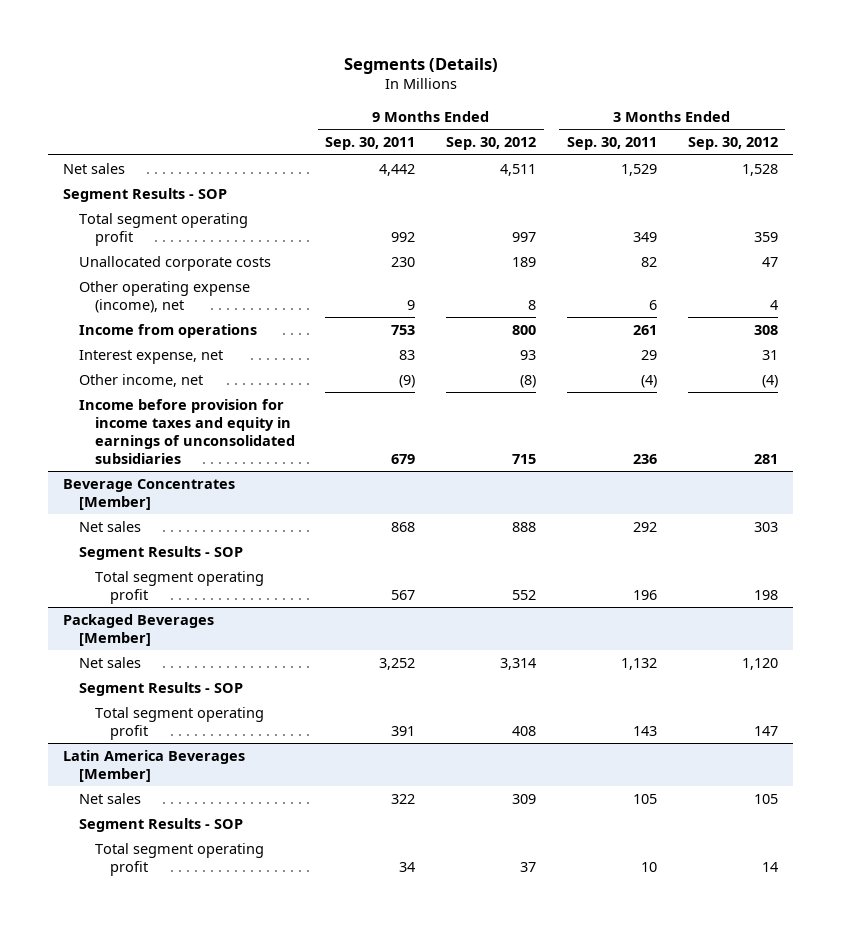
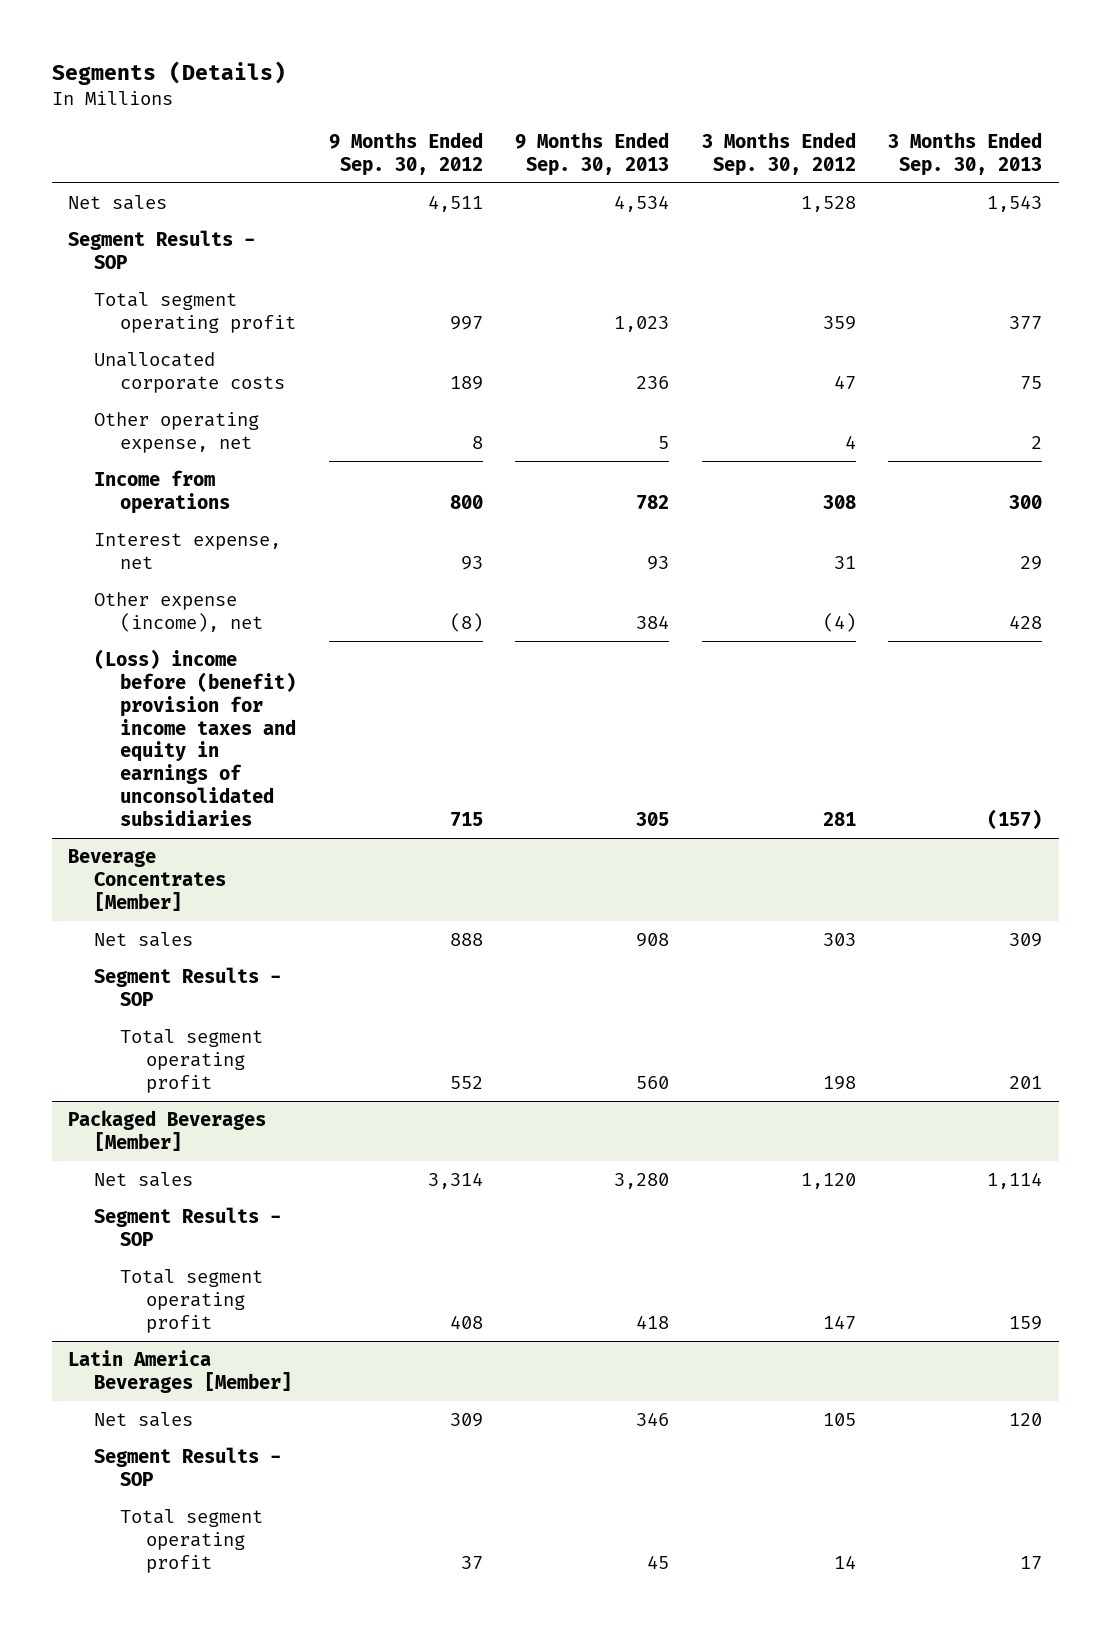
- | 9 Months Ended Sep. 30, 2011 | 9 Months Ended Sep. 30, 2012 | 3 Months Ended Sep. 30, 2011 | 3 Months Ended Sep. 30, 2012
+ | 9 Months Ended Sep. 30, 2012 | 9 Months Ended Sep. 30, 2013 | 3 Months Ended Sep. 30, 2012 | 3 Months Ended Sep. 30, 2013
- Other operating expense (income), net | 9 | 8 | 6 | 4
+ Other operating expense, net | 8 | 5 | 4 | 2
- Other income, net | (9) | (8) | (4) | (4)
- Income before provision for income taxes and equity in earnings of unconsolidated subsidiaries | 679 | 715 | 236 | 281
+ Other expense (income), net | (8) | 384 | (4) | 428
+ (Loss) income before (benefit) provision for income taxes and equity in earnings of unconsolidated subsidiaries | 715 | 305 | 281 | (157)

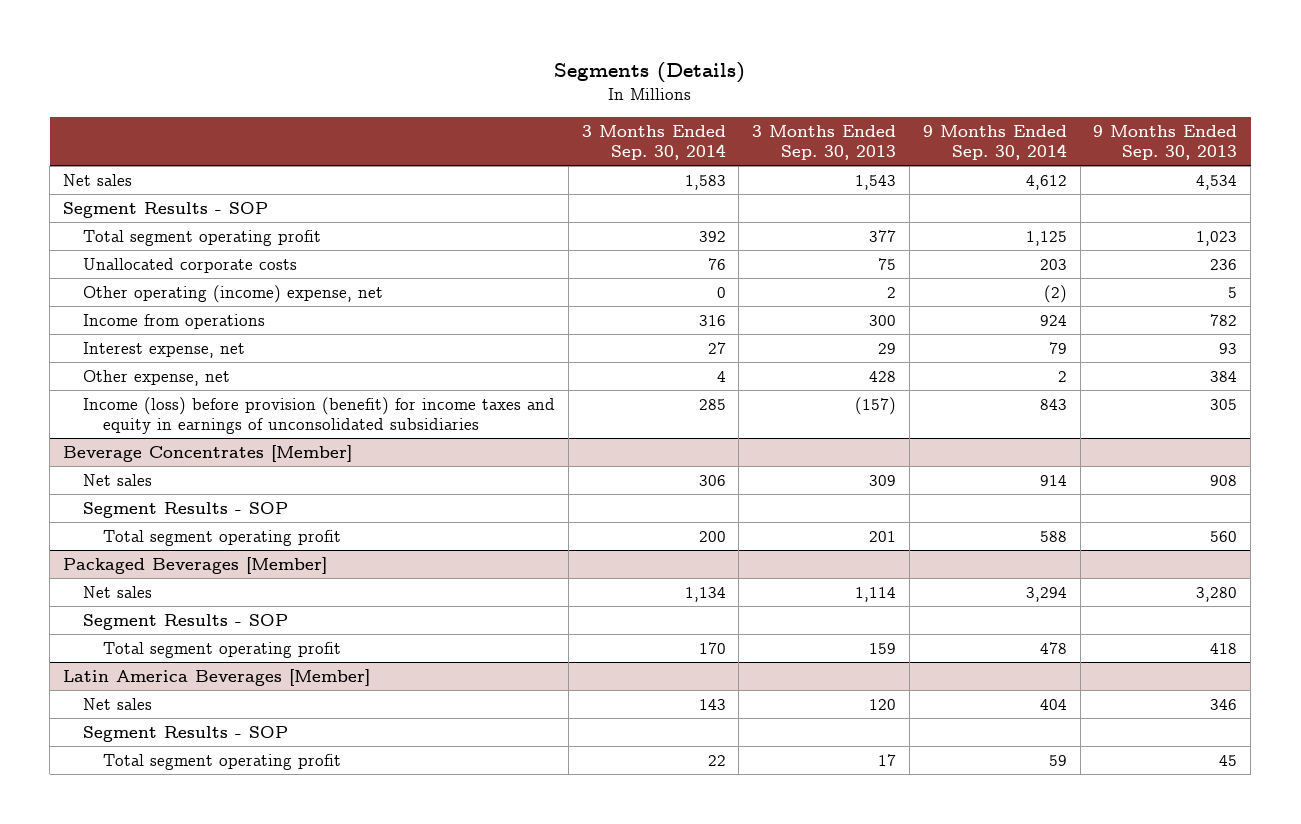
- | 9 Months Ended Sep. 30, 2012 | 9 Months Ended Sep. 30, 2013 | 3 Months Ended Sep. 30, 2012 | 3 Months Ended Sep. 30, 2013
+ | 3 Months Ended Sep. 30, 2014 | 3 Months Ended Sep. 30, 2013 | 9 Months Ended Sep. 30, 2014 | 9 Months Ended Sep. 30, 2013
- Other operating expense, net | 8 | 5 | 4 | 2
+ Other operating (income) expense, net | 0 | 2 | (2) | 5
- Other expense (income), net | (8) | 384 | (4) | 428
- (Loss) income before (benefit) provision for income taxes and equity in earnings of unconsolidated subsidiaries | 715 | 305 | 281 | (157)
+ Other expense, net | 4 | 428 | 2 | 384
+ Income (loss) before provision (benefit) for income taxes and equity in earnings of unconsolidated subsidiaries | 285 | (157) | 843 | 305

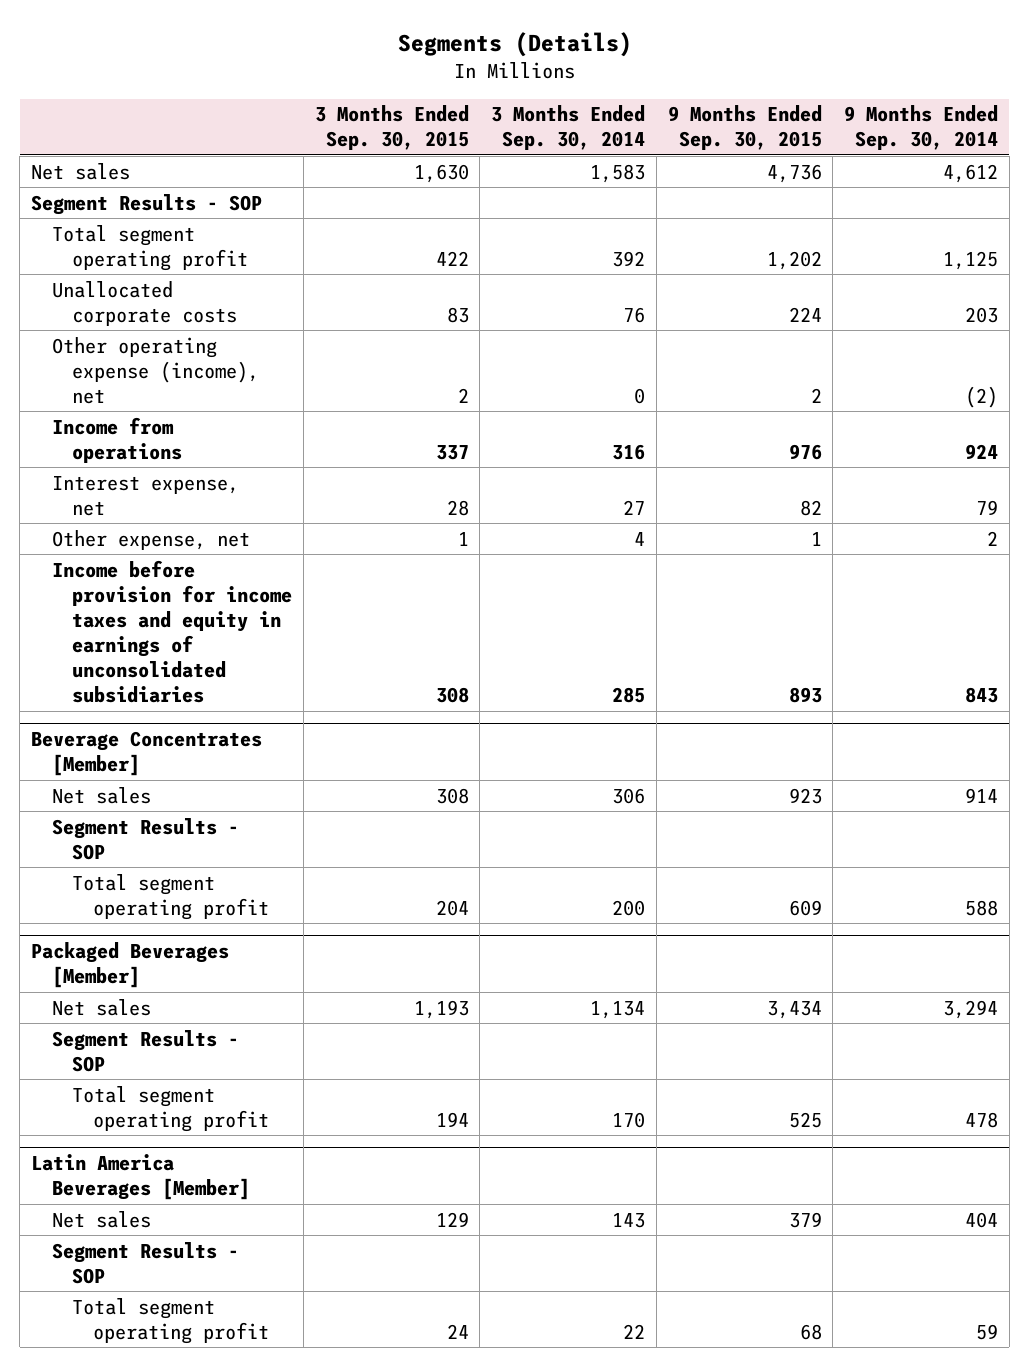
- | 3 Months Ended Sep. 30, 2014 | 3 Months Ended Sep. 30, 2013 | 9 Months Ended Sep. 30, 2014 | 9 Months Ended Sep. 30, 2013
+ | 3 Months Ended Sep. 30, 2015 | 3 Months Ended Sep. 30, 2014 | 9 Months Ended Sep. 30, 2015 | 9 Months Ended Sep. 30, 2014
- Other operating (income) expense, net | 0 | 2 | (2) | 5
+ Other operating expense (income), net | 2 | 0 | 2 | (2)
- Income (loss) before provision (benefit) for income taxes and equity in earnings of unconsolidated subsidiaries | 285 | (157) | 843 | 305
+ Income before provision for income taxes and equity in earnings of unconsolidated subsidiaries | 308 | 285 | 893 | 843

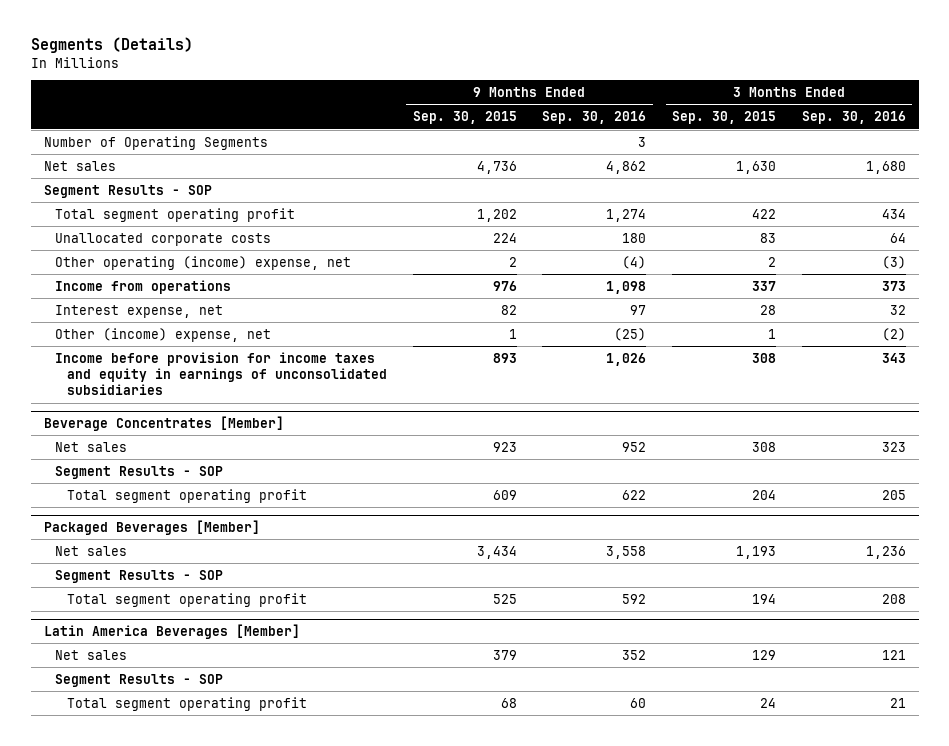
- | 3 Months Ended Sep. 30, 2015 | 3 Months Ended Sep. 30, 2014 | 9 Months Ended Sep. 30, 2015 | 9 Months Ended Sep. 30, 2014
+ | 9 Months Ended Sep. 30, 2015 | 9 Months Ended Sep. 30, 2016 | 3 Months Ended Sep. 30, 2015 | 3 Months Ended Sep. 30, 2016
+ Number of Operating Segments | | 3 | |
- Other operating expense (income), net | 2 | 0 | 2 | (2)
+ Other operating (income) expense, net | 2 | (4) | 2 | (3)
- Other expense, net | 1 | 4 | 1 | 2
+ Other (income) expense, net | 1 | (25) | 1 | (2)

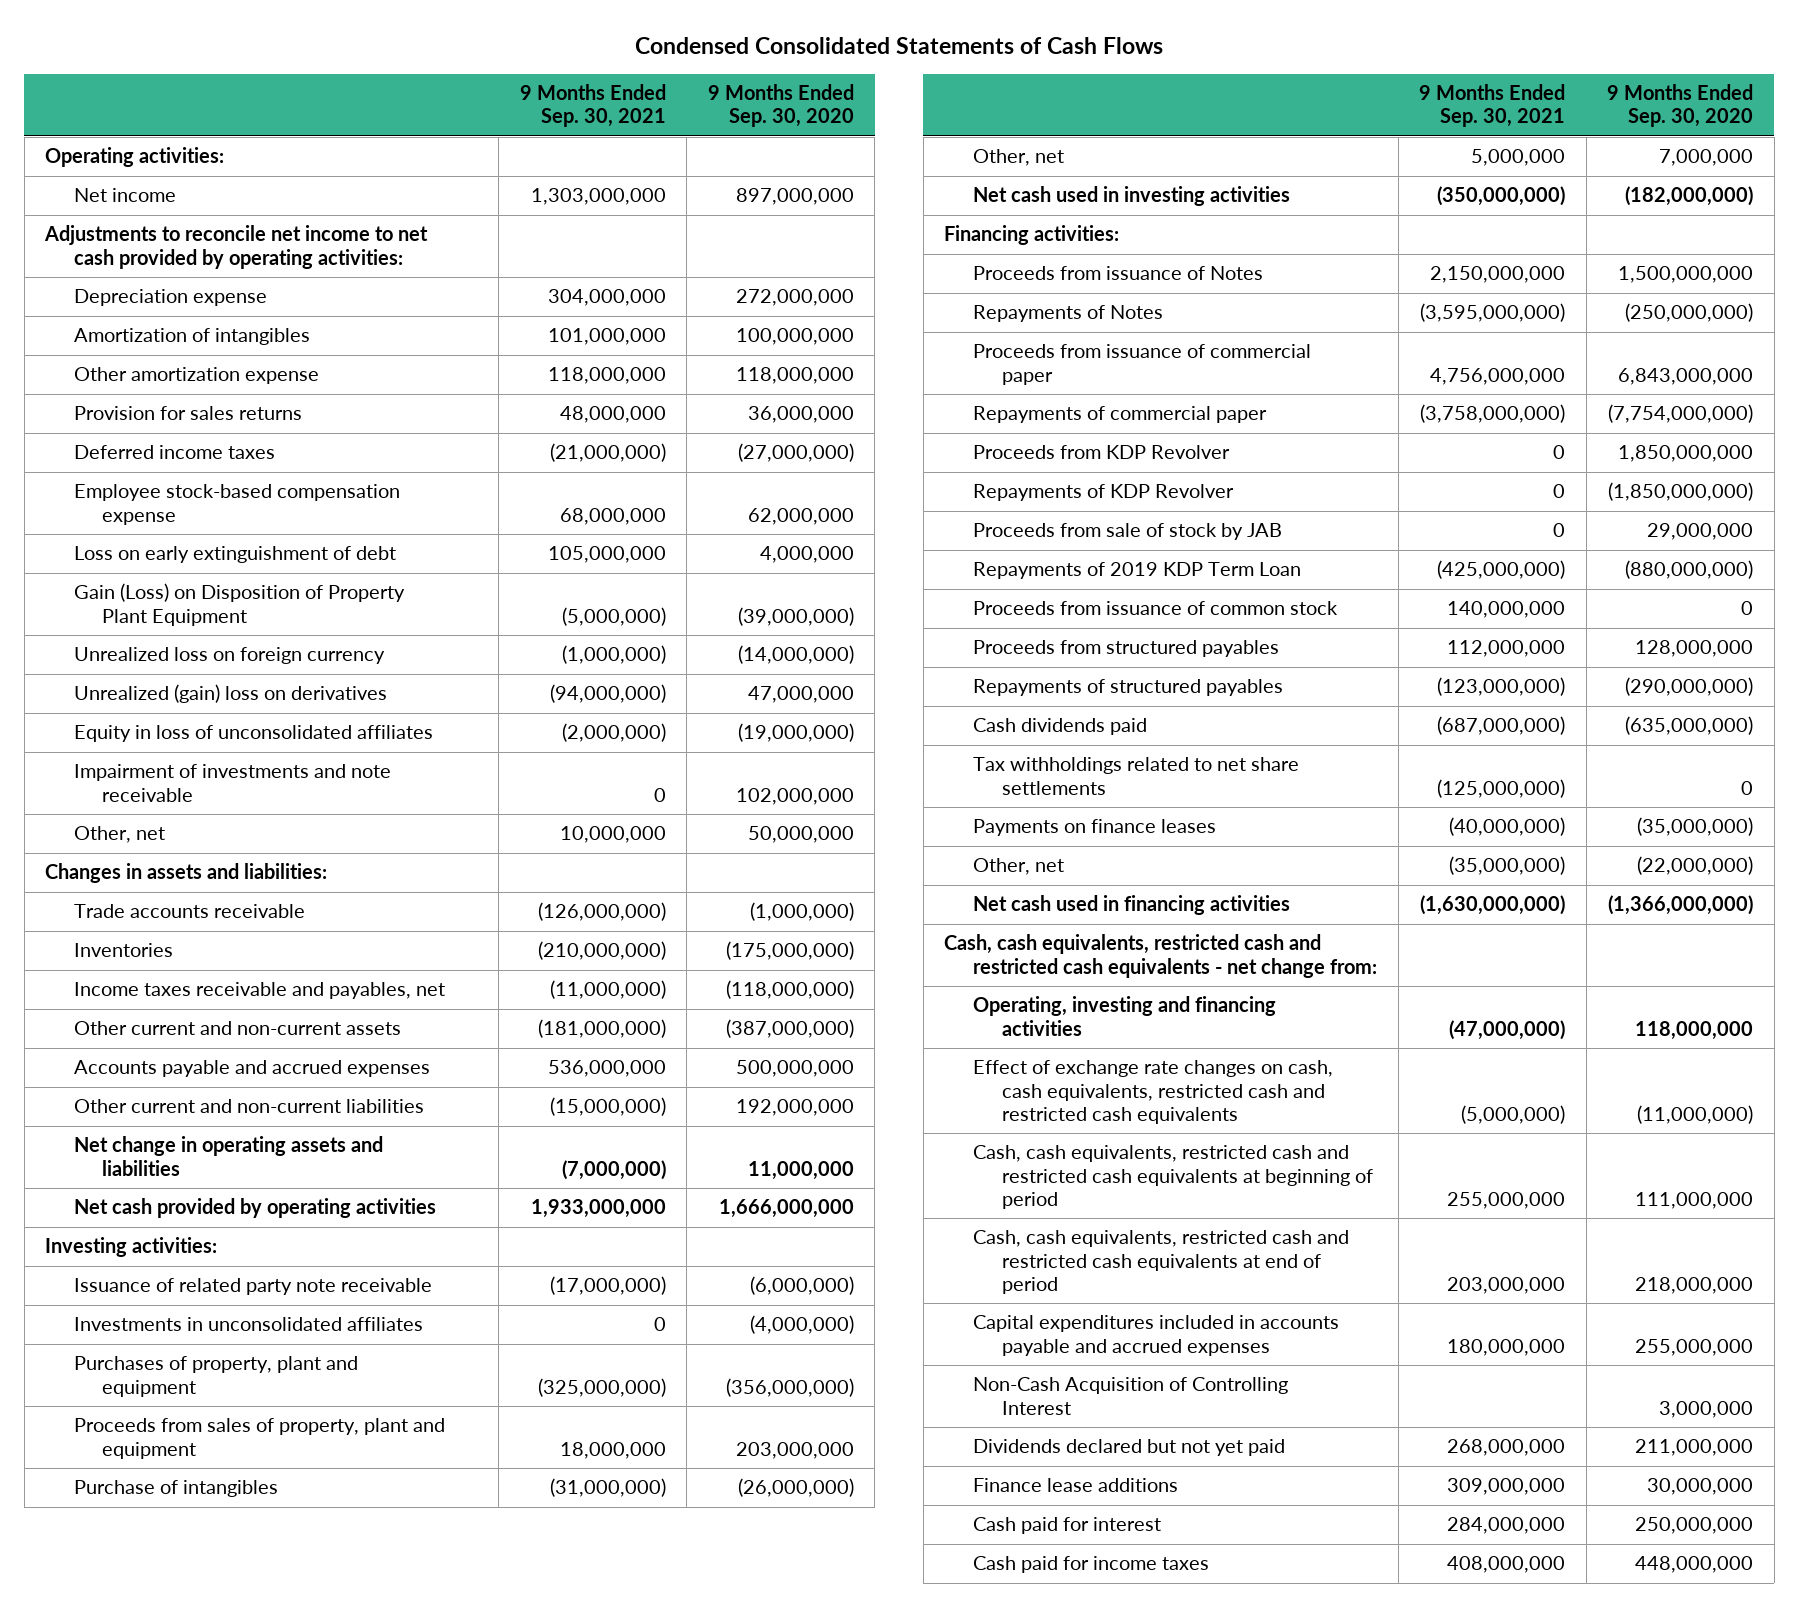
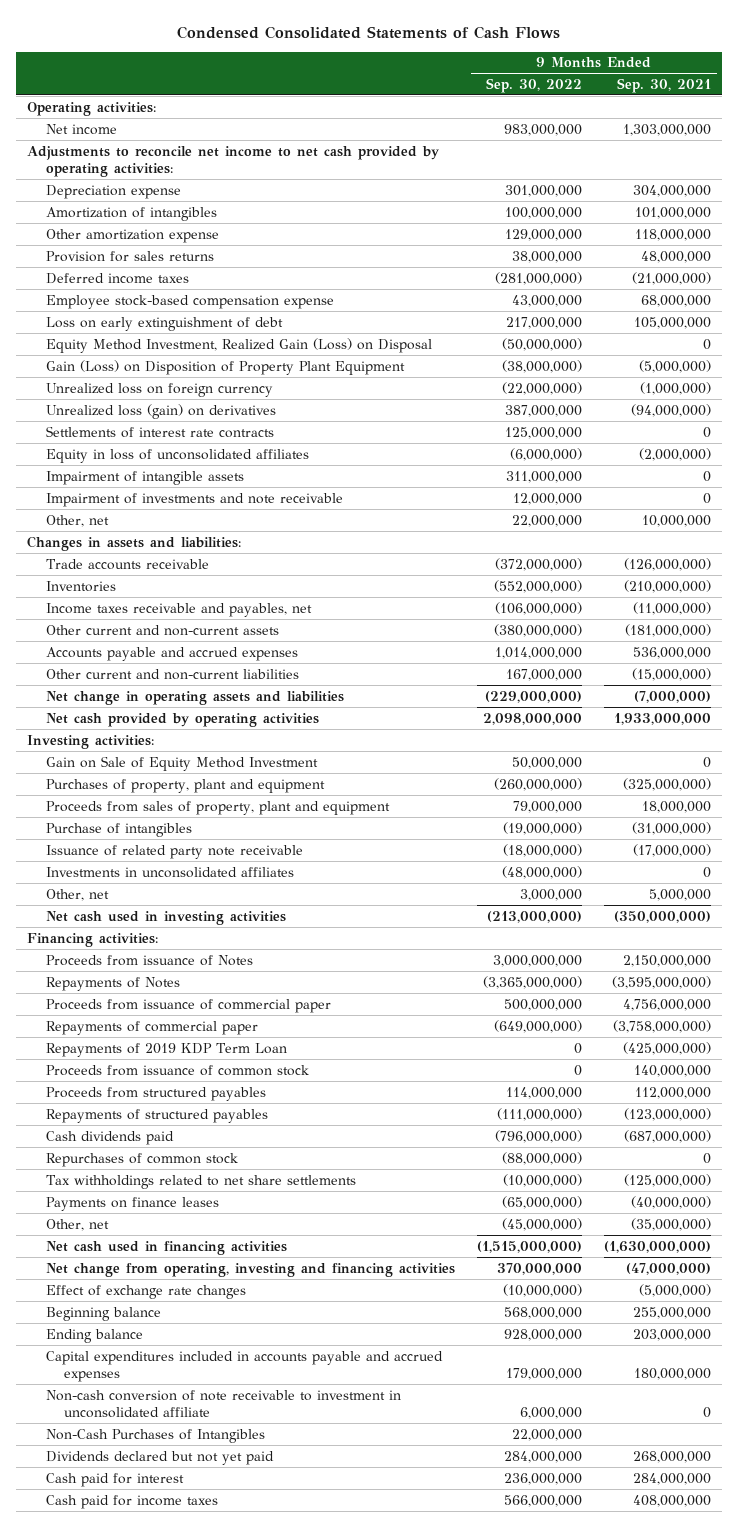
- | 9 Months Ended Sep. 30, 2021 | 9 Months Ended Sep. 30, 2020
+ | 9 Months Ended Sep. 30, 2022 | 9 Months Ended Sep. 30, 2021
+ Equity Method Investment, Realized Gain (Loss) on Disposal | (50,000,000) | 0
- Unrealized (gain) loss on derivatives | (94,000,000) | 47,000,000
+ Unrealized loss (gain) on derivatives | 387,000,000 | (94,000,000)
+ Settlements of interest rate contracts | 125,000,000 | 0
+ Impairment of intangible assets | 311,000,000 | 0
+ Gain on Sale of Equity Method Investment | 50,000,000 | 0
moved down: Issuance of related party note receivable | (18,000,000) | (17,000,000)
moved down: Investments in unconsolidated affiliates | (48,000,000) | 0
- Proceeds from KDP Revolver | 0 | 1,850,000,000
- Repayments of KDP Revolver | 0 | (1,850,000,000)
- Proceeds from sale of stock by JAB | 0 | 29,000,000
+ Repurchases of common stock | (88,000,000) | 0
- Cash, cash equivalents, restricted cash and restricted cash equivalents - net change from:
- Operating, investing and financing activities | (47,000,000) | 118,000,000
- Effect of exchange rate changes on cash, cash equivalents, restricted cash and restricted cash equivalents | (5,000,000) | (11,000,000)
- Cash, cash equivalents, restricted cash and restricted cash equivalents at beginning of period | 255,000,000 | 111,000,000
- Cash, cash equivalents, restricted cash and restricted cash equivalents at end of period | 203,000,000 | 218,000,000
+ Net change from operating, investing and financing activities | 370,000,000 | (47,000,000)
+ Effect of exchange rate changes | (10,000,000) | (5,000,000)
+ Beginning balance | 568,000,000 | 255,000,000
+ Ending balance | 928,000,000 | 203,000,000
- Non-Cash Acquisition of Controlling Interest | | 3,000,000
+ Non-cash conversion of note receivable to investment in unconsolidated affiliate | 6,000,000 | 0
+ Non-Cash Purchases of Intangibles | 22,000,000 |
- Finance lease additions | 309,000,000 | 30,000,000

